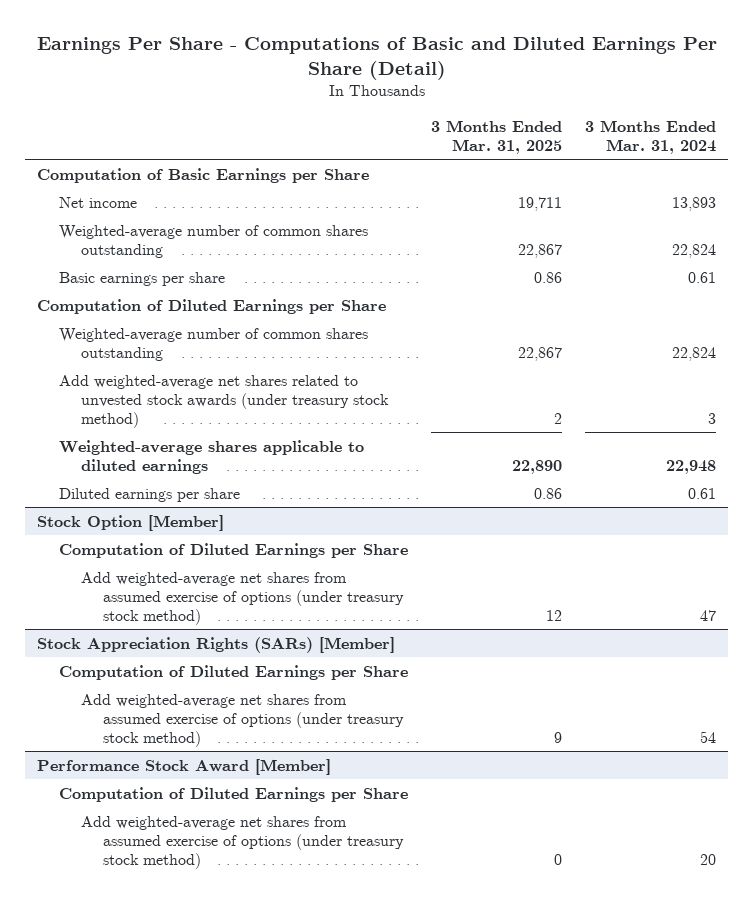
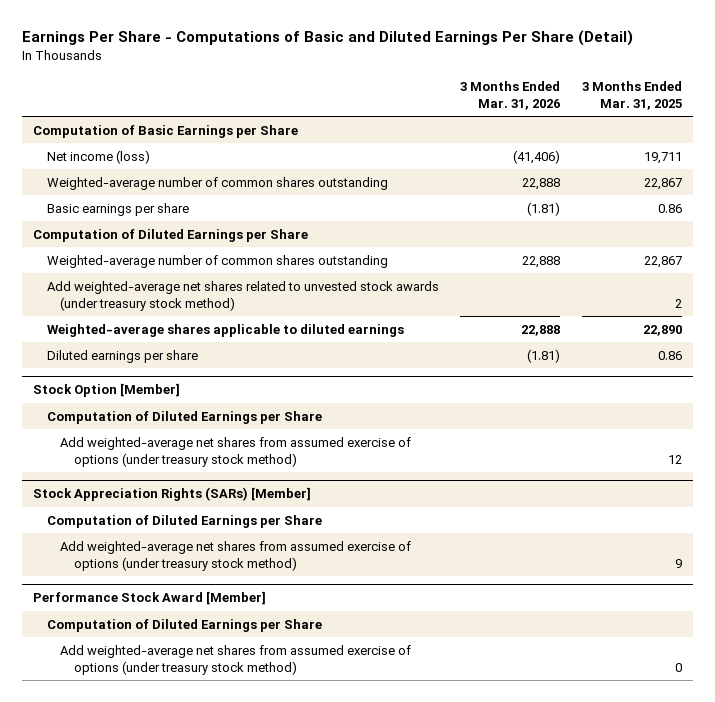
- | 3 Months Ended Mar. 31, 2025 | 3 Months Ended Mar. 31, 2024
+ | 3 Months Ended Mar. 31, 2026 | 3 Months Ended Mar. 31, 2025
- Net income | 19,711 | 13,893
+ Net income (loss) | (41,406) | 19,711

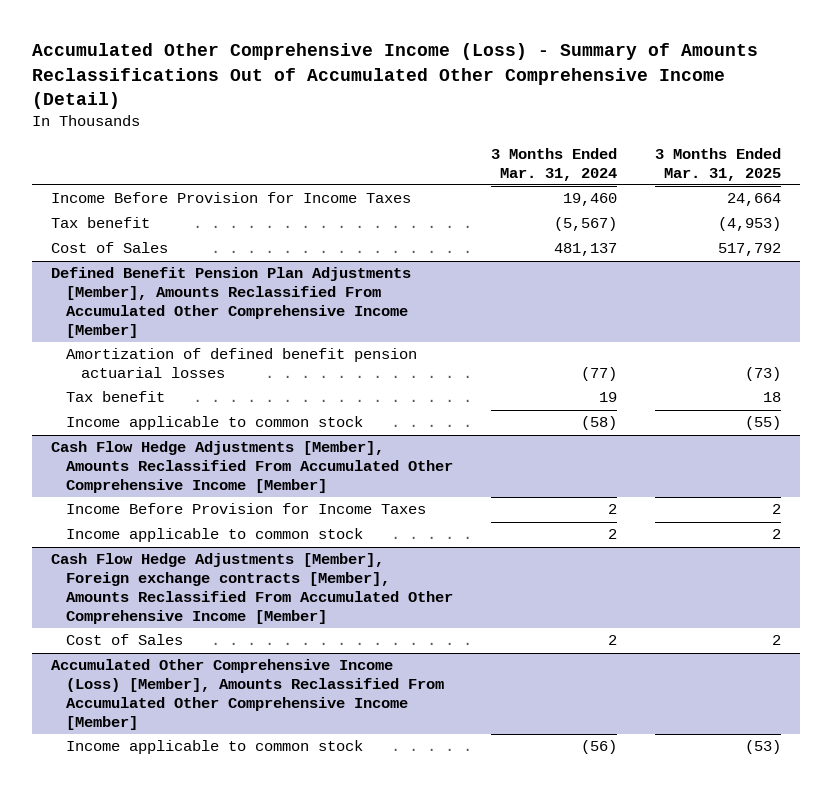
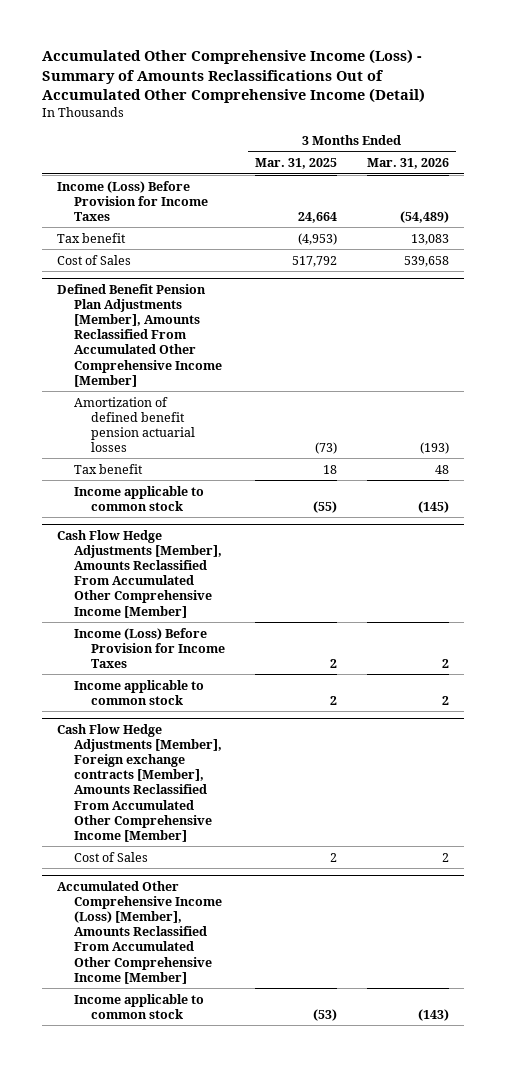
- | 3 Months Ended Mar. 31, 2024 | 3 Months Ended Mar. 31, 2025
+ | 3 Months Ended Mar. 31, 2025 | 3 Months Ended Mar. 31, 2026
- Income Before Provision for Income Taxes | 19,460 | 24,664
+ Income (Loss) Before Provision for Income Taxes | 24,664 | (54,489)
@ Cash Flow Hedge Adjustments [Member], Amounts Reclassified From Accumulated Other Comprehensive Income [Member]
- Income Before Provision for Income Taxes | 2 | 2
+ Income (Loss) Before Provision for Income Taxes | 2 | 2

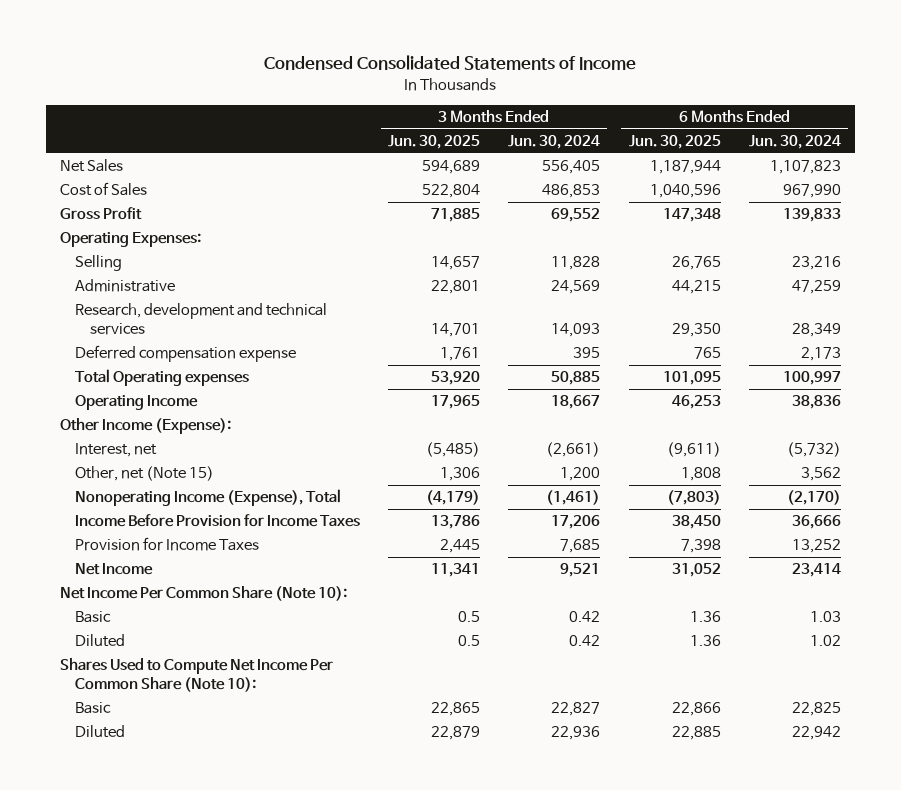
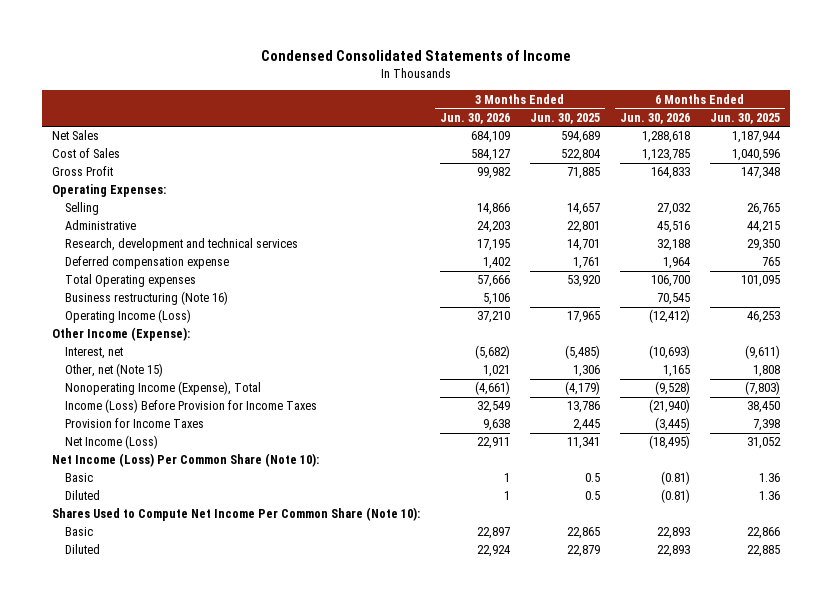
- | 3 Months Ended Jun. 30, 2025 | 3 Months Ended Jun. 30, 2024 | 6 Months Ended Jun. 30, 2025 | 6 Months Ended Jun. 30, 2024
+ | 3 Months Ended Jun. 30, 2026 | 3 Months Ended Jun. 30, 2025 | 6 Months Ended Jun. 30, 2026 | 6 Months Ended Jun. 30, 2025
- Operating Income | 17,965 | 18,667 | 46,253 | 38,836
+ Business restructuring (Note 16) | 5,106 | | 70,545 |
+ Operating Income (Loss) | 37,210 | 17,965 | (12,412) | 46,253
- Income Before Provision for Income Taxes | 13,786 | 17,206 | 38,450 | 36,666
+ Income (Loss) Before Provision for Income Taxes | 32,549 | 13,786 | (21,940) | 38,450
- Net Income | 11,341 | 9,521 | 31,052 | 23,414
- Net Income Per Common Share (Note 10):
+ Net Income (Loss) | 22,911 | 11,341 | (18,495) | 31,052
+ Net Income (Loss) Per Common Share (Note 10):

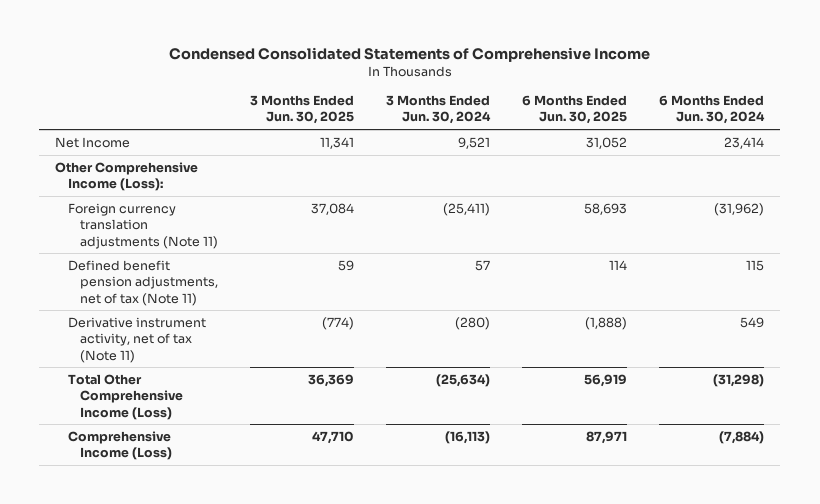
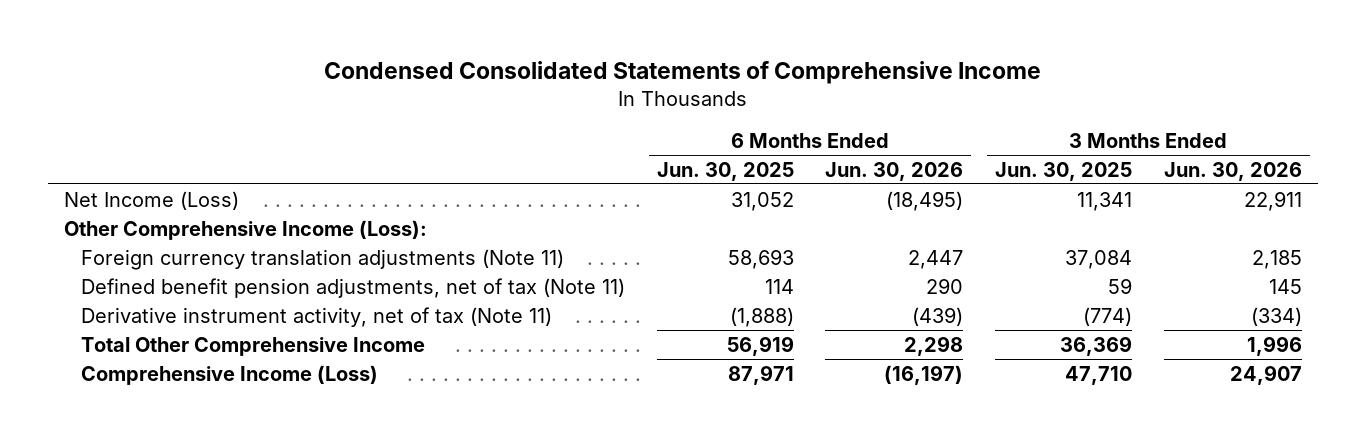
- | 3 Months Ended Jun. 30, 2025 | 3 Months Ended Jun. 30, 2024 | 6 Months Ended Jun. 30, 2025 | 6 Months Ended Jun. 30, 2024
+ | 6 Months Ended Jun. 30, 2025 | 6 Months Ended Jun. 30, 2026 | 3 Months Ended Jun. 30, 2025 | 3 Months Ended Jun. 30, 2026
- Net Income | 11,341 | 9,521 | 31,052 | 23,414
+ Net Income (Loss) | 31,052 | (18,495) | 11,341 | 22,911
- Total Other Comprehensive Income (Loss) | 36,369 | (25,634) | 56,919 | (31,298)
+ Total Other Comprehensive Income | 56,919 | 2,298 | 36,369 | 1,996

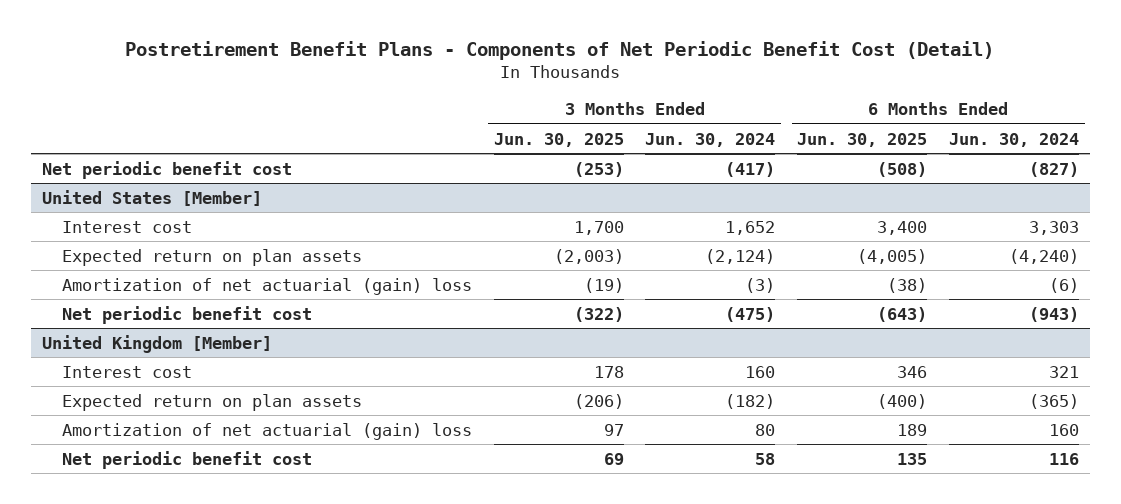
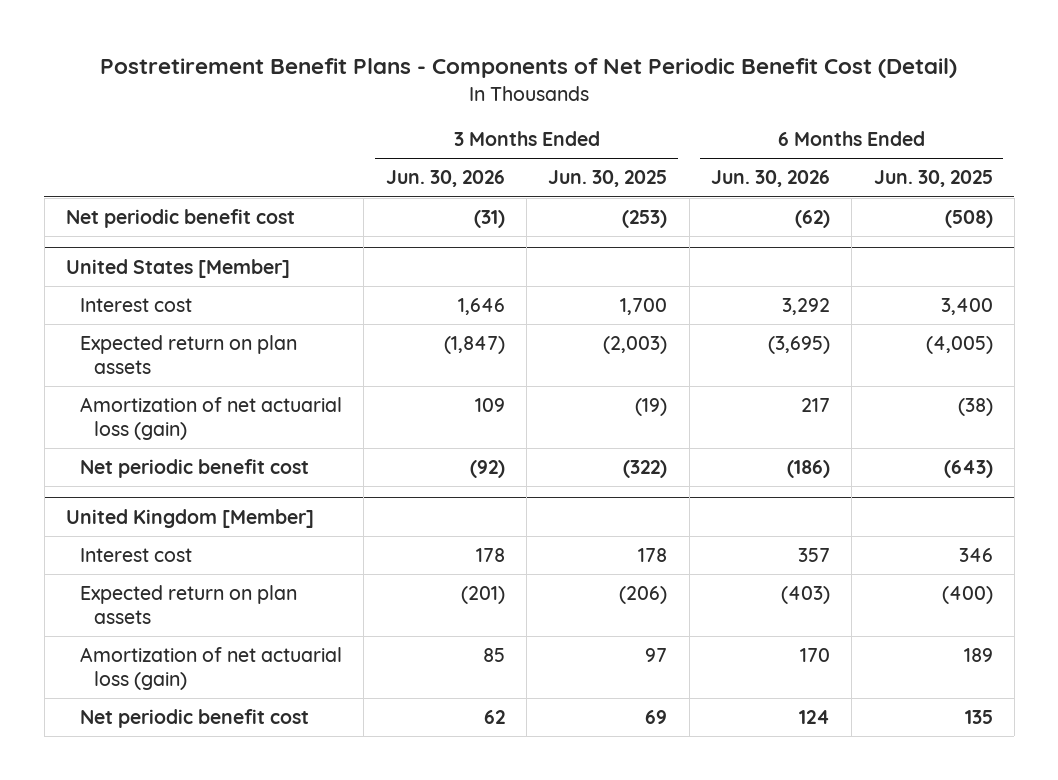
- | 3 Months Ended Jun. 30, 2025 | 3 Months Ended Jun. 30, 2024 | 6 Months Ended Jun. 30, 2025 | 6 Months Ended Jun. 30, 2024
+ | 3 Months Ended Jun. 30, 2026 | 3 Months Ended Jun. 30, 2025 | 6 Months Ended Jun. 30, 2026 | 6 Months Ended Jun. 30, 2025
@ United States [Member]
- Amortization of net actuarial (gain) loss | (19) | (3) | (38) | (6)
+ Amortization of net actuarial loss (gain) | 109 | (19) | 217 | (38)
@ United Kingdom [Member]
- Amortization of net actuarial (gain) loss | 97 | 80 | 189 | 160
+ Amortization of net actuarial loss (gain) | 85 | 97 | 170 | 189

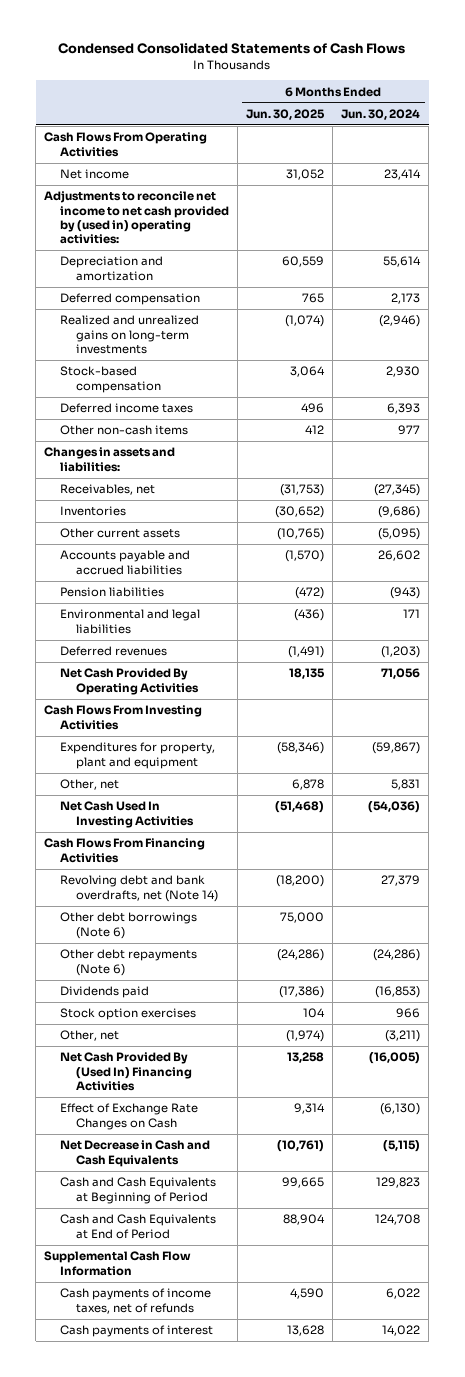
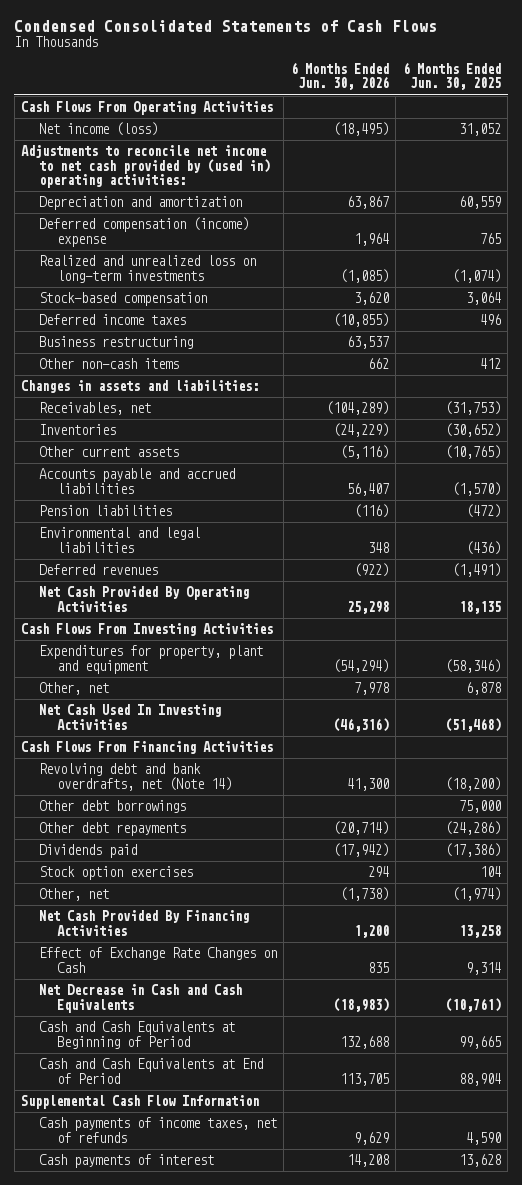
- | 6 Months Ended Jun. 30, 2025 | 6 Months Ended Jun. 30, 2024
+ | 6 Months Ended Jun. 30, 2026 | 6 Months Ended Jun. 30, 2025
- Net income | 31,052 | 23,414
+ Net income (loss) | (18,495) | 31,052
- Deferred compensation | 765 | 2,173
- Realized and unrealized gains on long-term investments | (1,074) | (2,946)
+ Deferred compensation (income) expense | 1,964 | 765
+ Realized and unrealized loss on long-term investments | (1,085) | (1,074)
+ Business restructuring | 63,537 |
- Other debt borrowings (Note 6) | 75,000 |
- Other debt repayments (Note 6) | (24,286) | (24,286)
+ Other debt borrowings | | 75,000
+ Other debt repayments | (20,714) | (24,286)
- Net Cash Provided By (Used In) Financing Activities | 13,258 | (16,005)
+ Net Cash Provided By Financing Activities | 1,200 | 13,258

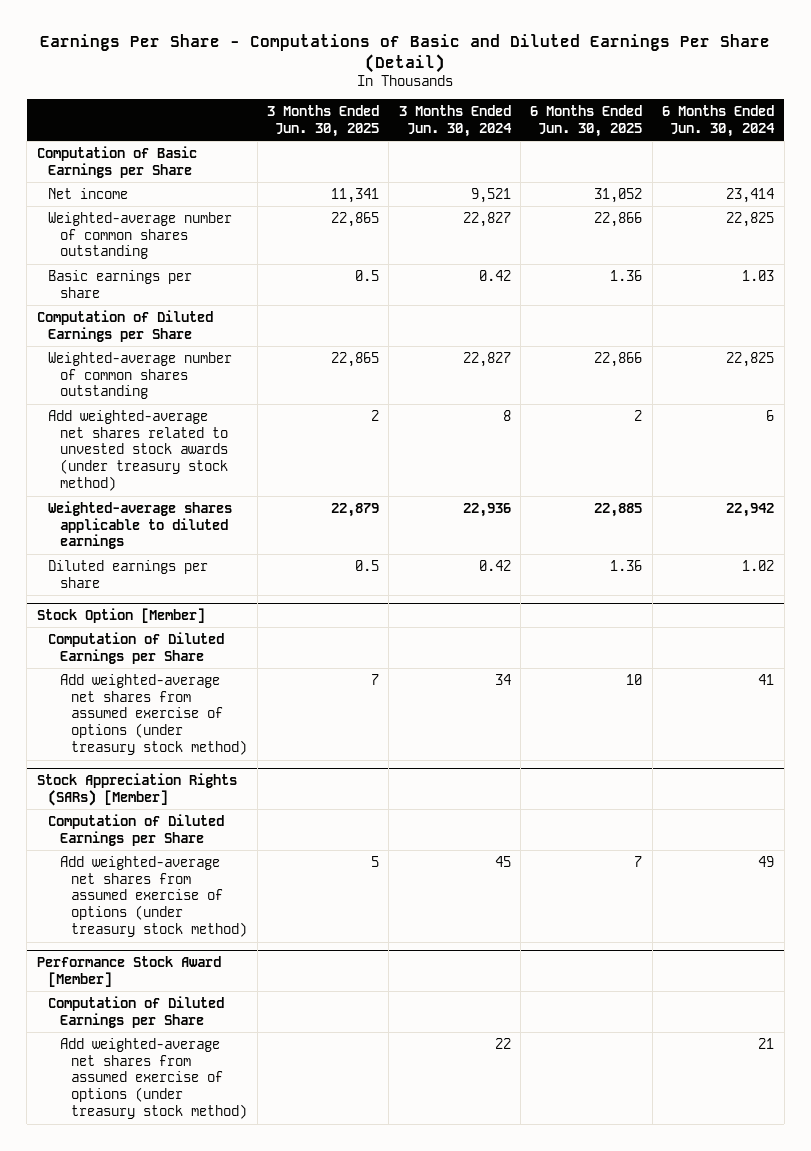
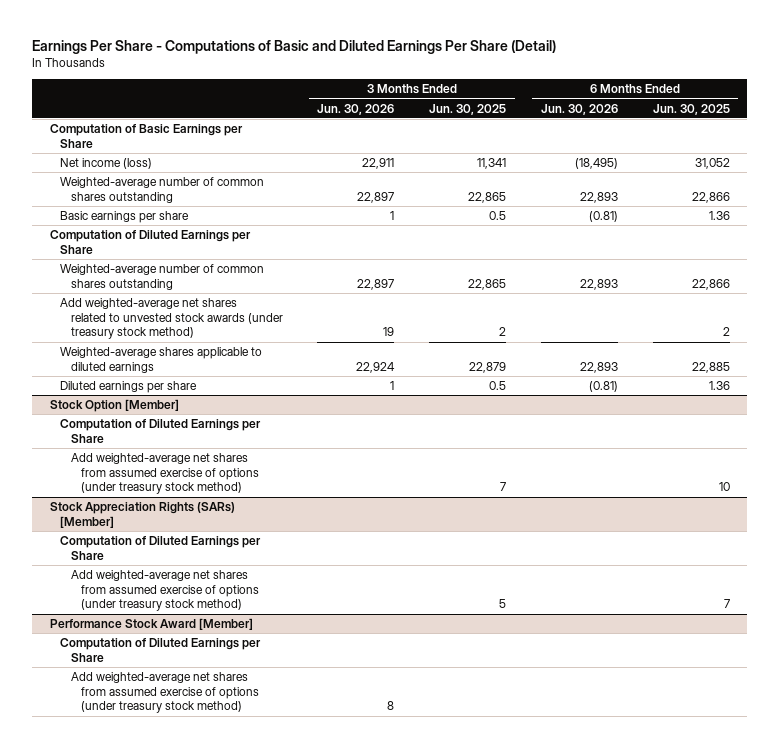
- | 3 Months Ended Jun. 30, 2025 | 3 Months Ended Jun. 30, 2024 | 6 Months Ended Jun. 30, 2025 | 6 Months Ended Jun. 30, 2024
+ | 3 Months Ended Jun. 30, 2026 | 3 Months Ended Jun. 30, 2025 | 6 Months Ended Jun. 30, 2026 | 6 Months Ended Jun. 30, 2025
- Net income | 11,341 | 9,521 | 31,052 | 23,414
+ Net income (loss) | 22,911 | 11,341 | (18,495) | 31,052

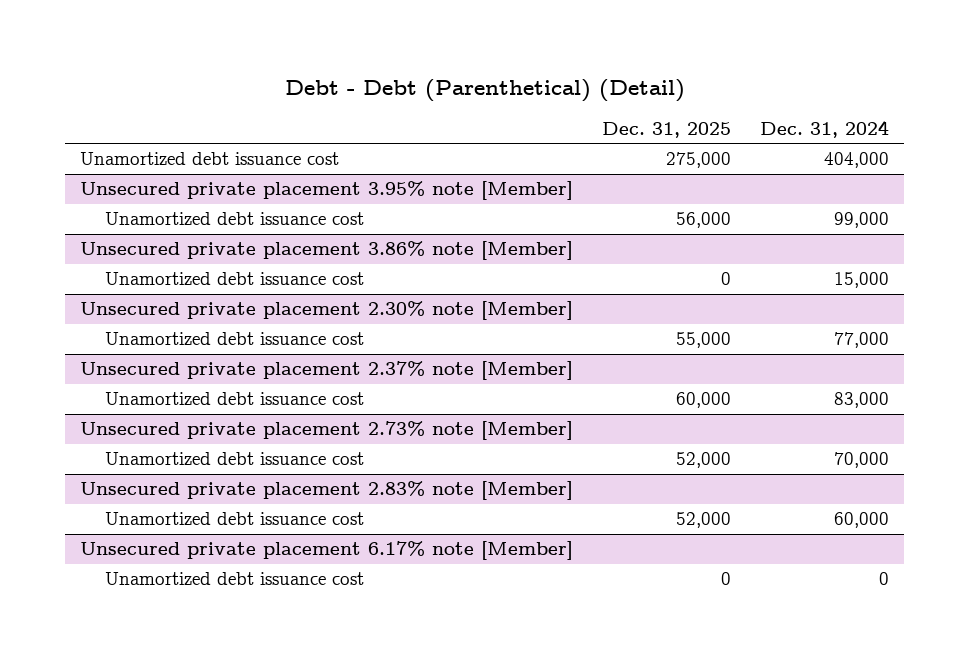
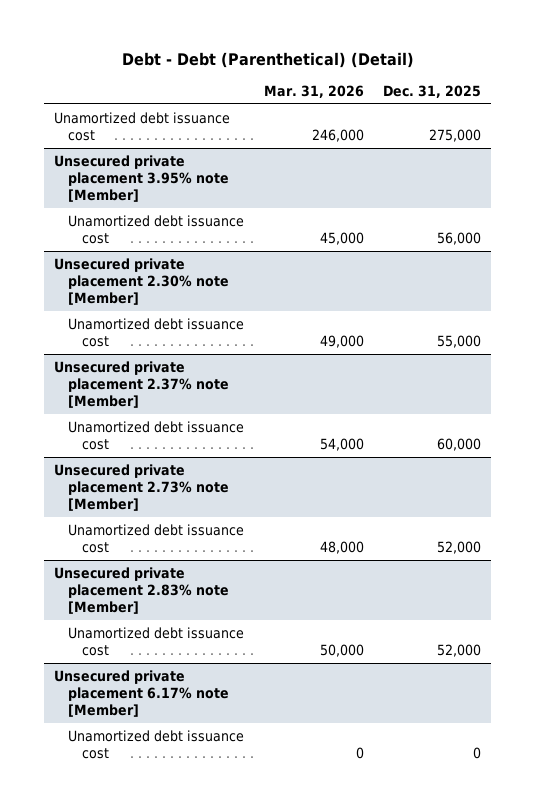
- | Dec. 31, 2025 | Dec. 31, 2024
+ | Mar. 31, 2026 | Dec. 31, 2025
- Unsecured private placement 3.86% note [Member]
- Unamortized debt issuance cost | 0 | 15,000

